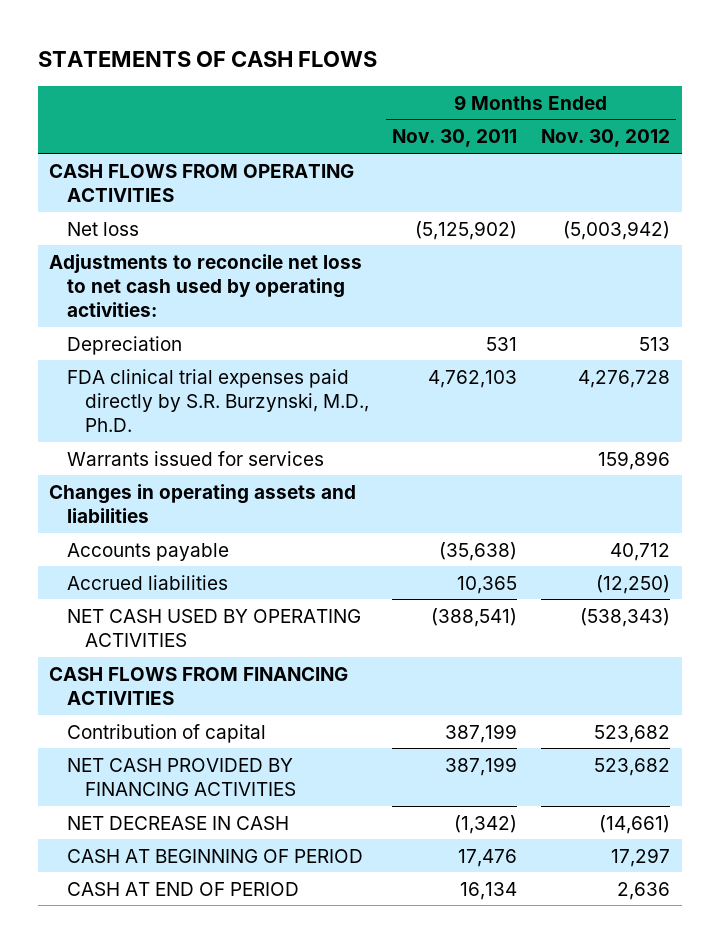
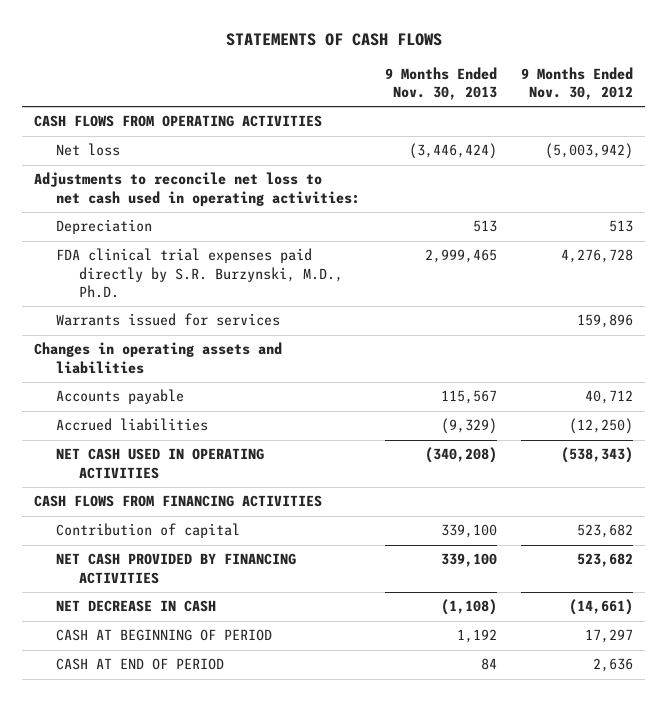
- | 9 Months Ended Nov. 30, 2011 | 9 Months Ended Nov. 30, 2012
+ | 9 Months Ended Nov. 30, 2013 | 9 Months Ended Nov. 30, 2012
- Adjustments to reconcile net loss to net cash used by operating activities:
+ Adjustments to reconcile net loss to net cash used in operating activities:
- NET CASH USED BY OPERATING ACTIVITIES | (388,541) | (538,343)
+ NET CASH USED IN OPERATING ACTIVITIES | (340,208) | (538,343)

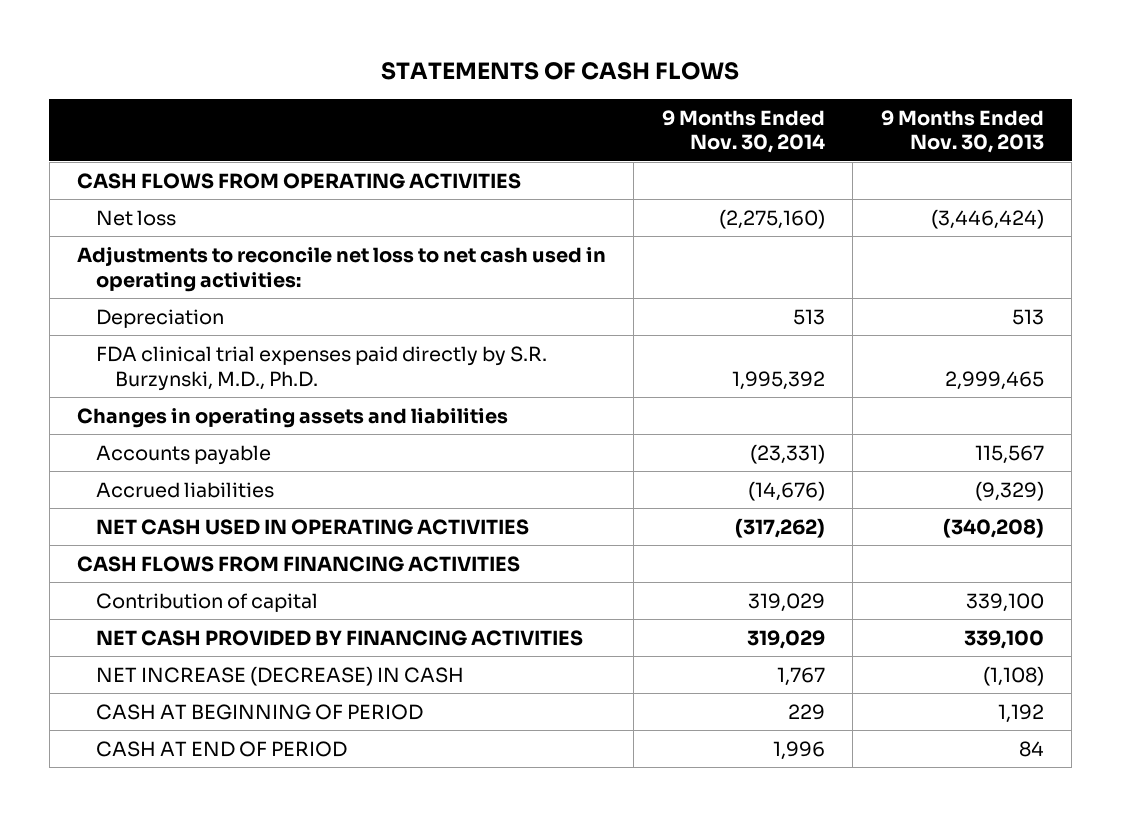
- | 9 Months Ended Nov. 30, 2013 | 9 Months Ended Nov. 30, 2012
+ | 9 Months Ended Nov. 30, 2014 | 9 Months Ended Nov. 30, 2013
- Warrants issued for services | | 159,896
- NET DECREASE IN CASH | (1,108) | (14,661)
+ NET INCREASE (DECREASE) IN CASH | 1,767 | (1,108)

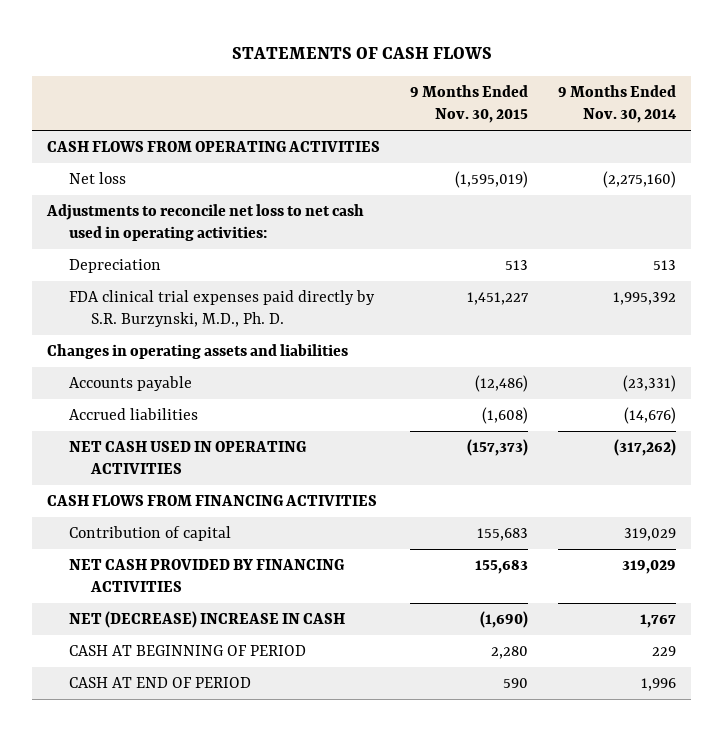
- | 9 Months Ended Nov. 30, 2014 | 9 Months Ended Nov. 30, 2013
+ | 9 Months Ended Nov. 30, 2015 | 9 Months Ended Nov. 30, 2014
- FDA clinical trial expenses paid directly by S.R. Burzynski, M.D., Ph.D. | 1,995,392 | 2,999,465
+ FDA clinical trial expenses paid directly by S.R. Burzynski, M.D., Ph. D. | 1,451,227 | 1,995,392
- NET INCREASE (DECREASE) IN CASH | 1,767 | (1,108)
+ NET (DECREASE) INCREASE IN CASH | (1,690) | 1,767

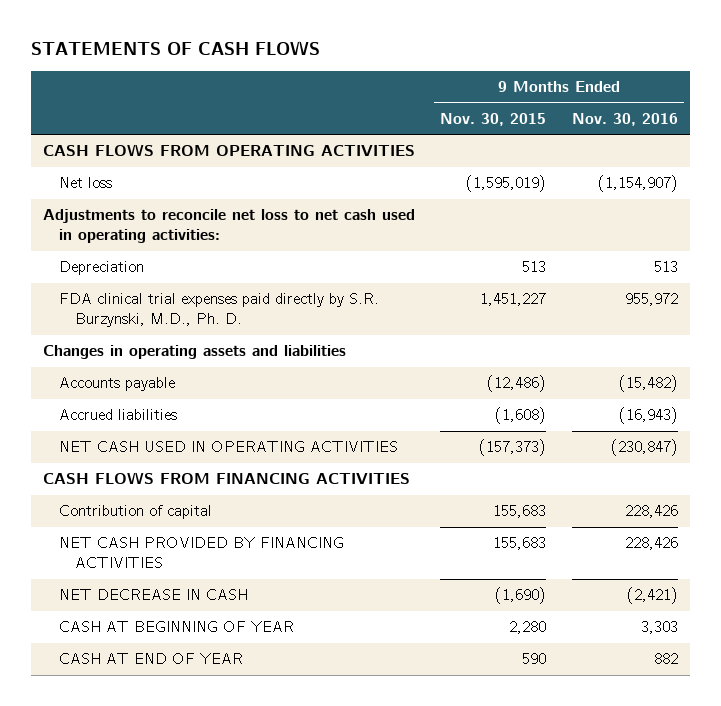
- | 9 Months Ended Nov. 30, 2015 | 9 Months Ended Nov. 30, 2014
+ | 9 Months Ended Nov. 30, 2015 | 9 Months Ended Nov. 30, 2016
- NET (DECREASE) INCREASE IN CASH | (1,690) | 1,767
- CASH AT BEGINNING OF PERIOD | 2,280 | 229
- CASH AT END OF PERIOD | 590 | 1,996
+ NET DECREASE IN CASH | (1,690) | (2,421)
+ CASH AT BEGINNING OF YEAR | 2,280 | 3,303
+ CASH AT END OF YEAR | 590 | 882

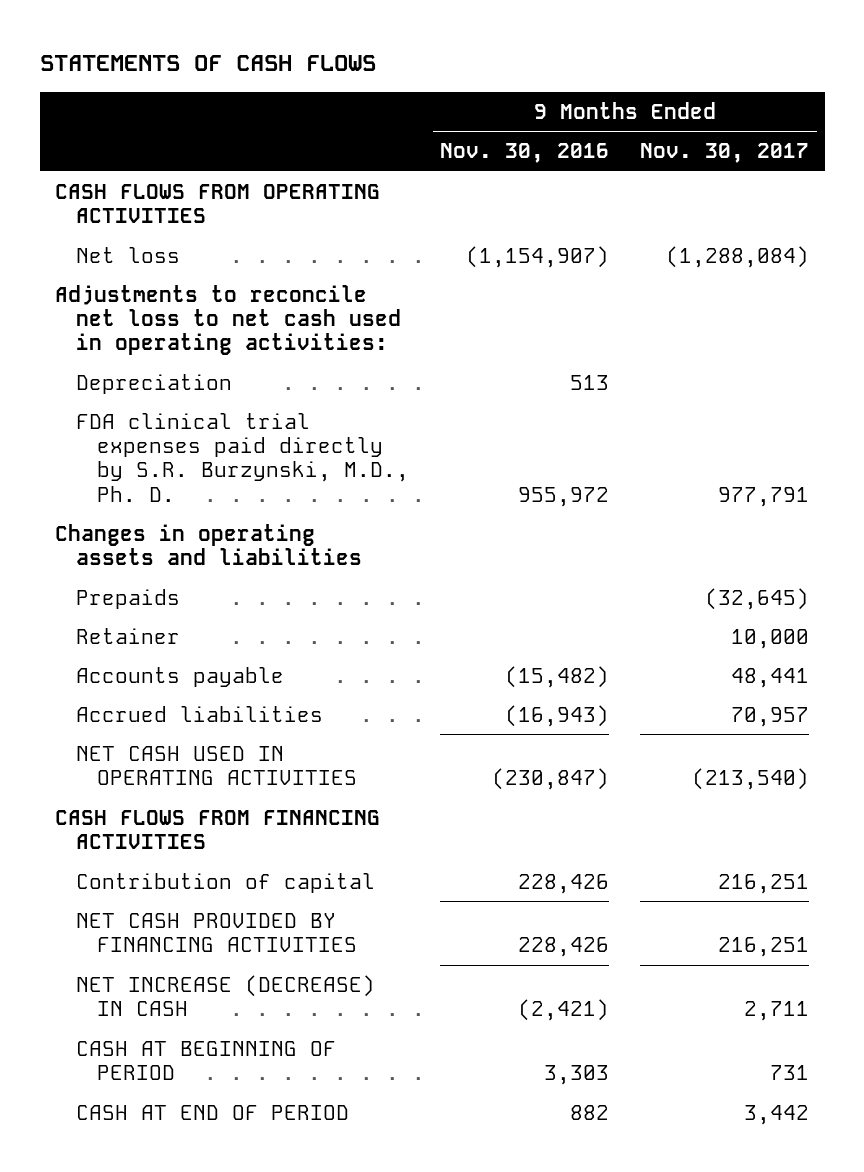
- | 9 Months Ended Nov. 30, 2015 | 9 Months Ended Nov. 30, 2016
+ | 9 Months Ended Nov. 30, 2016 | 9 Months Ended Nov. 30, 2017
+ Prepaids | | (32,645)
+ Retainer | | 10,000
- NET DECREASE IN CASH | (1,690) | (2,421)
- CASH AT BEGINNING OF YEAR | 2,280 | 3,303
- CASH AT END OF YEAR | 590 | 882
+ NET INCREASE (DECREASE) IN CASH | (2,421) | 2,711
+ CASH AT BEGINNING OF PERIOD | 3,303 | 731
+ CASH AT END OF PERIOD | 882 | 3,442

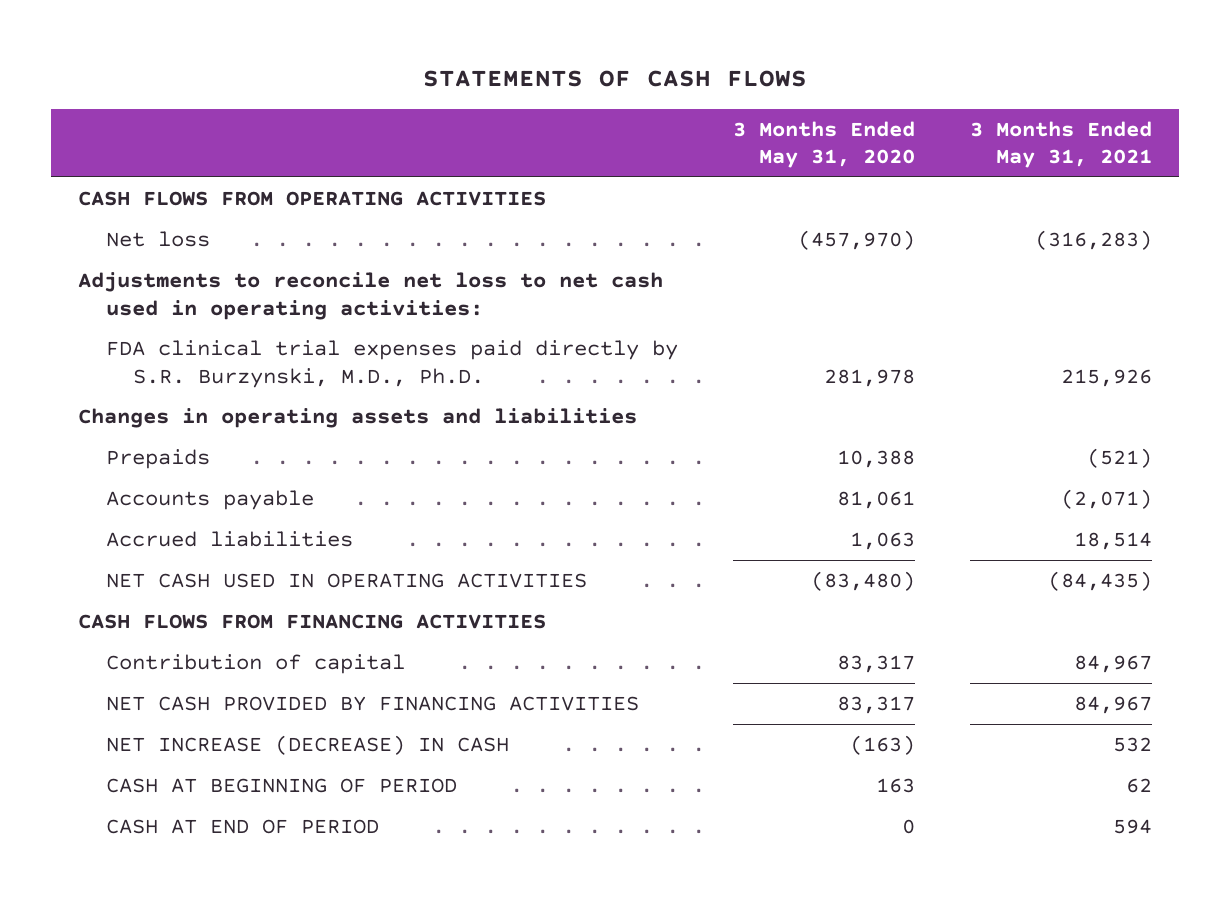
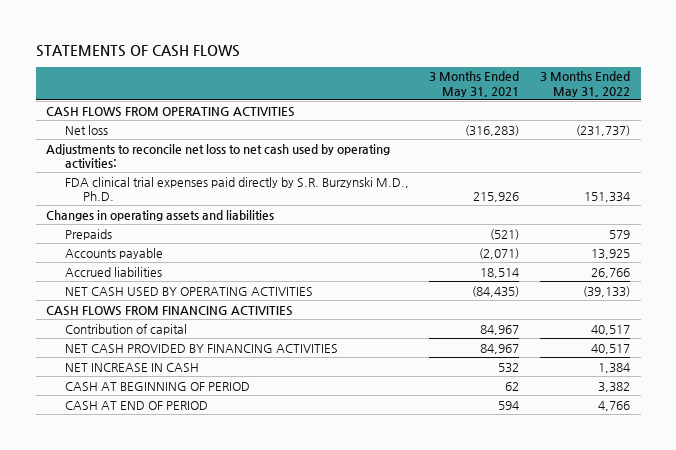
- | 3 Months Ended May 31, 2020 | 3 Months Ended May 31, 2021
+ | 3 Months Ended May 31, 2021 | 3 Months Ended May 31, 2022
- Adjustments to reconcile net loss to net cash used in operating activities:
- FDA clinical trial expenses paid directly by S.R. Burzynski, M.D., Ph.D. | 281,978 | 215,926
+ Adjustments to reconcile net loss to net cash used by operating activities:
+ FDA clinical trial expenses paid directly by S.R. Burzynski M.D., Ph.D. | 215,926 | 151,334
- NET CASH USED IN OPERATING ACTIVITIES | (83,480) | (84,435)
+ NET CASH USED BY OPERATING ACTIVITIES | (84,435) | (39,133)
- NET INCREASE (DECREASE) IN CASH | (163) | 532
+ NET INCREASE IN CASH | 532 | 1,384

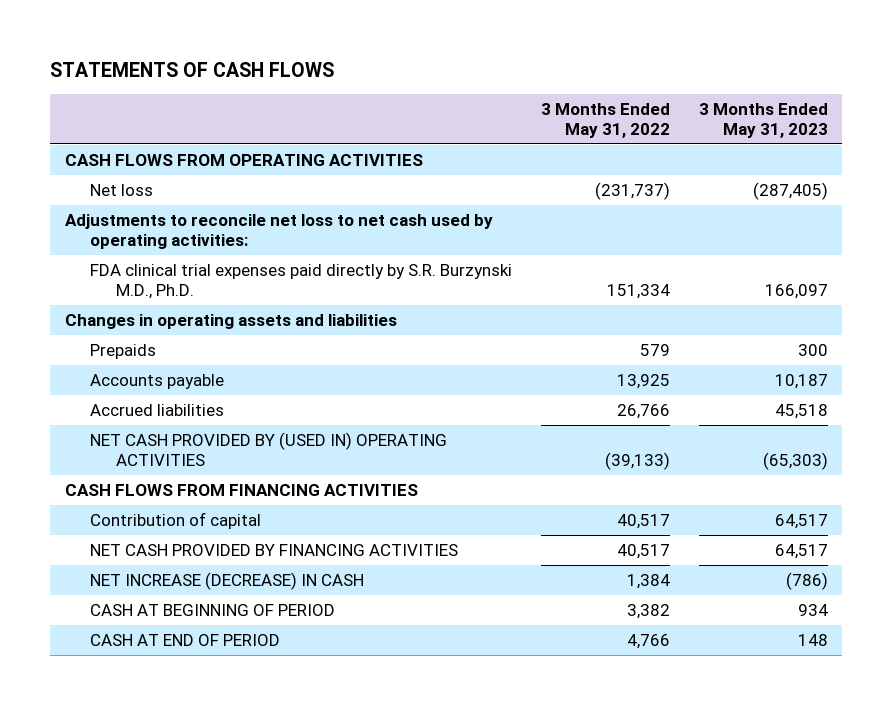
- | 3 Months Ended May 31, 2021 | 3 Months Ended May 31, 2022
+ | 3 Months Ended May 31, 2022 | 3 Months Ended May 31, 2023
- NET CASH USED BY OPERATING ACTIVITIES | (84,435) | (39,133)
+ NET CASH PROVIDED BY (USED IN) OPERATING ACTIVITIES | (39,133) | (65,303)
- NET INCREASE IN CASH | 532 | 1,384
+ NET INCREASE (DECREASE) IN CASH | 1,384 | (786)

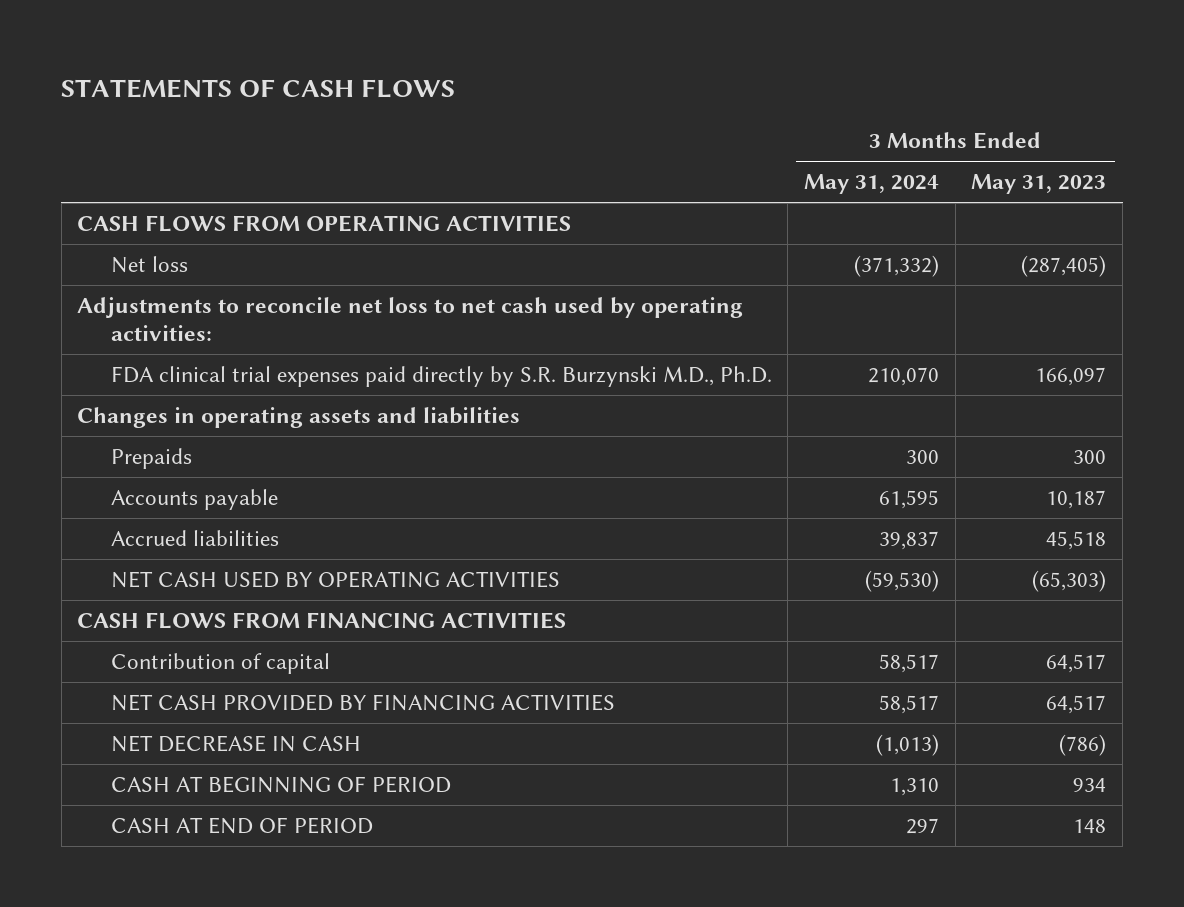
- | 3 Months Ended May 31, 2022 | 3 Months Ended May 31, 2023
+ | 3 Months Ended May 31, 2024 | 3 Months Ended May 31, 2023
- NET CASH PROVIDED BY (USED IN) OPERATING ACTIVITIES | (39,133) | (65,303)
+ NET CASH USED BY OPERATING ACTIVITIES | (59,530) | (65,303)
- NET INCREASE (DECREASE) IN CASH | 1,384 | (786)
+ NET DECREASE IN CASH | (1,013) | (786)

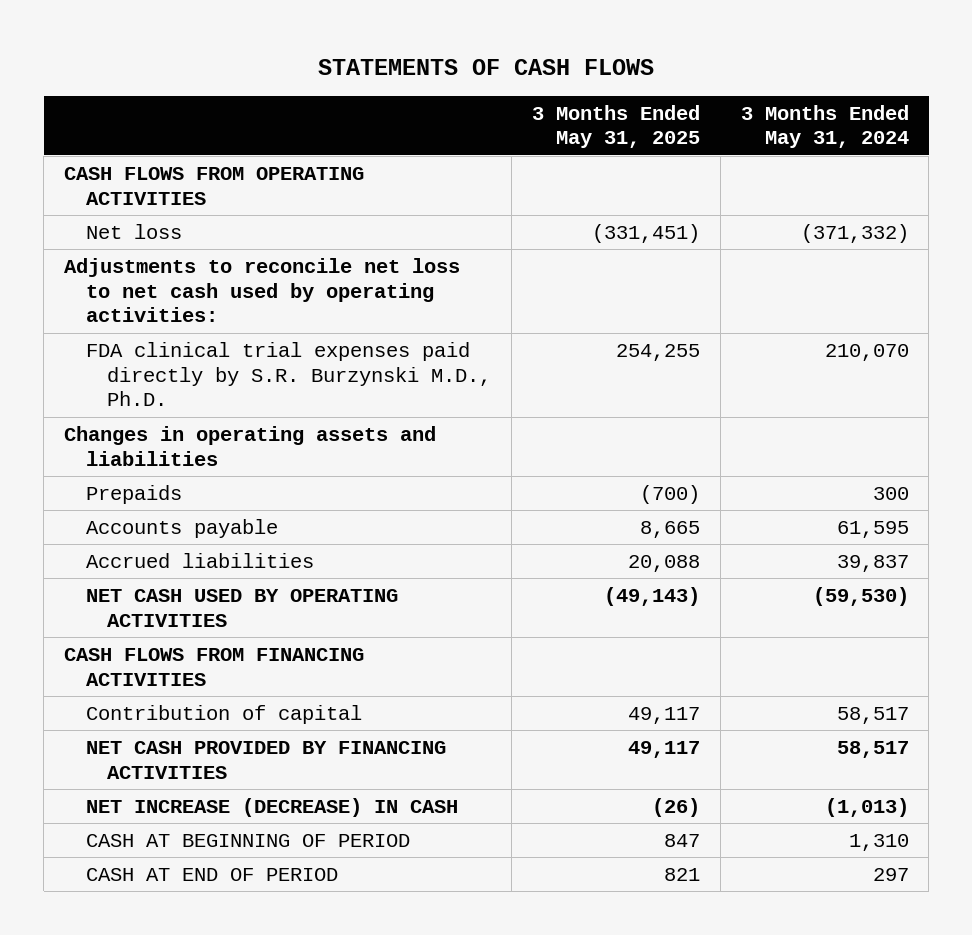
- | 3 Months Ended May 31, 2024 | 3 Months Ended May 31, 2023
+ | 3 Months Ended May 31, 2025 | 3 Months Ended May 31, 2024
- NET DECREASE IN CASH | (1,013) | (786)
+ NET INCREASE (DECREASE) IN CASH | (26) | (1,013)

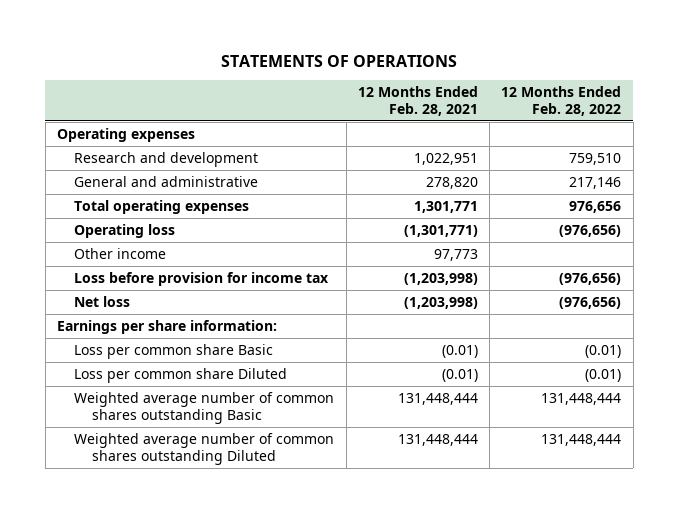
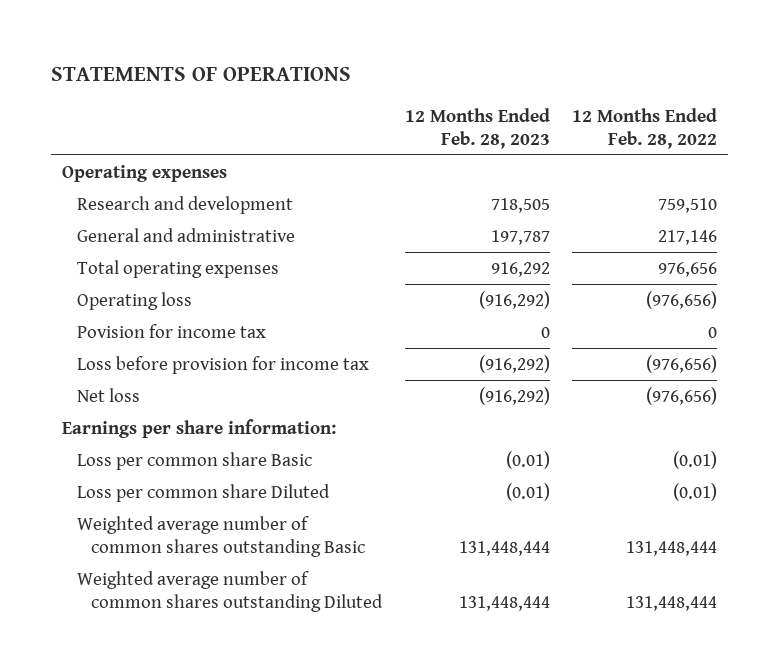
- | 12 Months Ended Feb. 28, 2021 | 12 Months Ended Feb. 28, 2022
+ | 12 Months Ended Feb. 28, 2023 | 12 Months Ended Feb. 28, 2022
- Other income | 97,773 |
+ Povision for income tax | 0 | 0

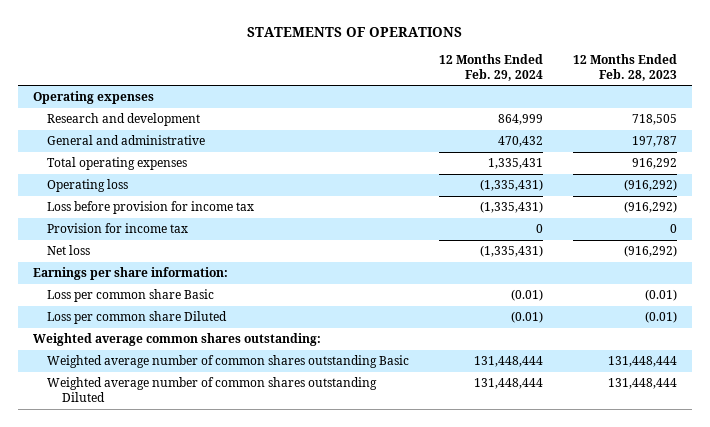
- | 12 Months Ended Feb. 28, 2023 | 12 Months Ended Feb. 28, 2022
+ | 12 Months Ended Feb. 29, 2024 | 12 Months Ended Feb. 28, 2023
- Povision for income tax | 0 | 0
+ Provision for income tax | 0 | 0
+ Weighted average common shares outstanding:

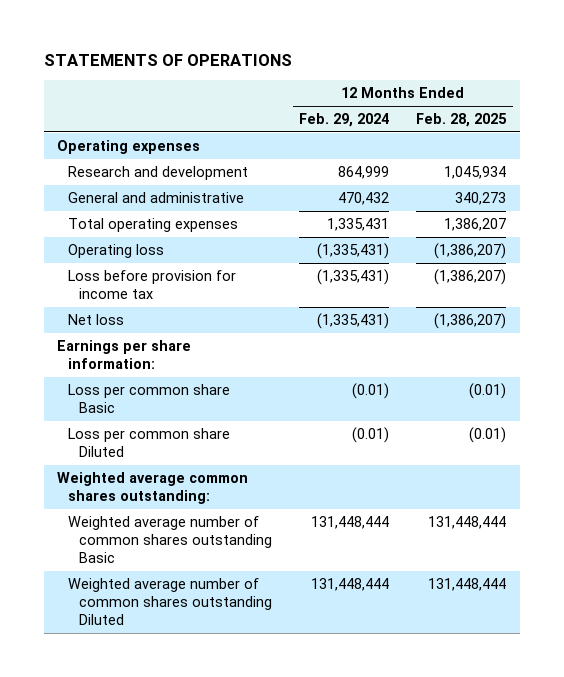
- | 12 Months Ended Feb. 29, 2024 | 12 Months Ended Feb. 28, 2023
+ | 12 Months Ended Feb. 29, 2024 | 12 Months Ended Feb. 28, 2025
- Provision for income tax | 0 | 0

